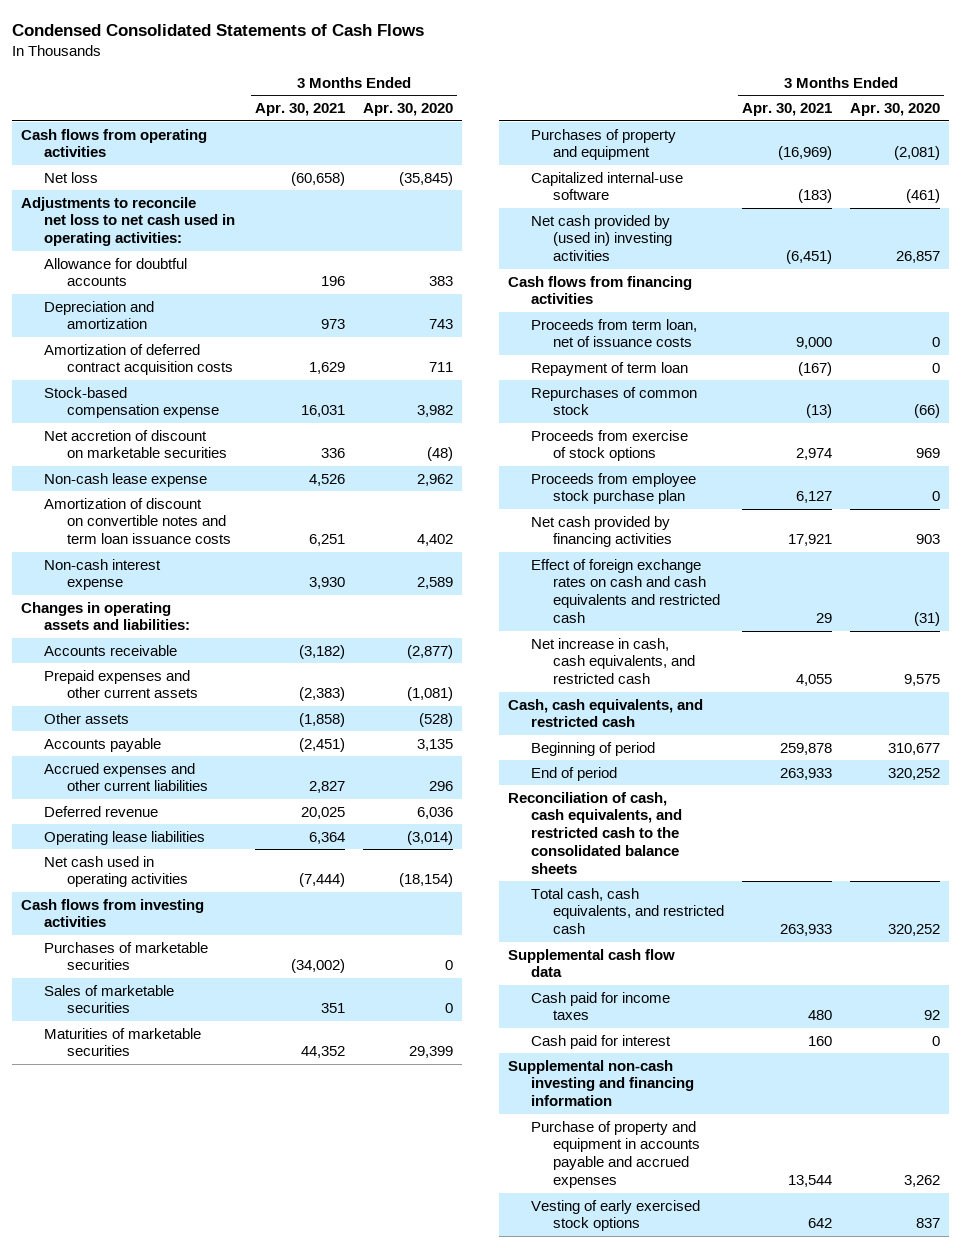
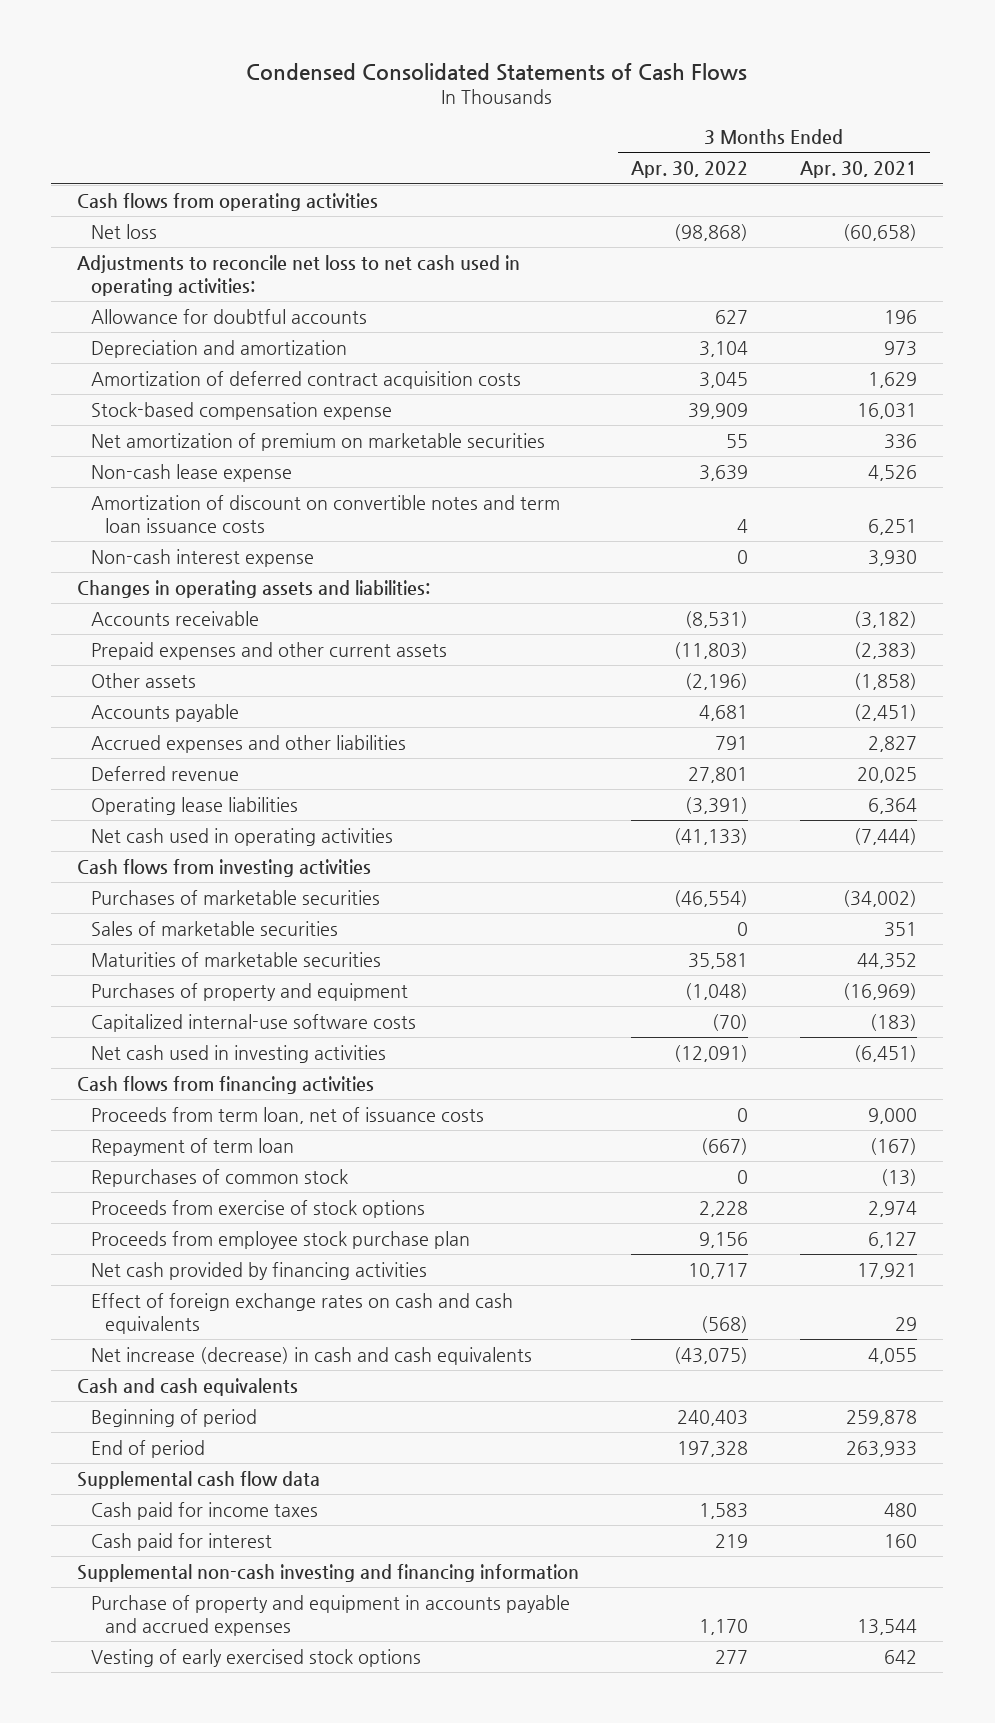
- | 3 Months Ended Apr. 30, 2021 | 3 Months Ended Apr. 30, 2020
+ | 3 Months Ended Apr. 30, 2022 | 3 Months Ended Apr. 30, 2021
- Net accretion of discount on marketable securities | 336 | (48)
+ Net amortization of premium on marketable securities | 55 | 336
- Accrued expenses and other current liabilities | 2,827 | 296
+ Accrued expenses and other liabilities | 791 | 2,827
- Capitalized internal-use software | (183) | (461)
- Net cash provided by (used in) investing activities | (6,451) | 26,857
+ Capitalized internal-use software costs | (70) | (183)
+ Net cash used in investing activities | (12,091) | (6,451)
- Effect of foreign exchange rates on cash and cash equivalents and restricted cash | 29 | (31)
- Net increase in cash, cash equivalents, and restricted cash | 4,055 | 9,575
- Cash, cash equivalents, and restricted cash
+ Effect of foreign exchange rates on cash and cash equivalents | (568) | 29
+ Net increase (decrease) in cash and cash equivalents | (43,075) | 4,055
+ Cash and cash equivalents
- Reconciliation of cash, cash equivalents, and restricted cash to the consolidated balance sheets
- Total cash, cash equivalents, and restricted cash | 263,933 | 320,252

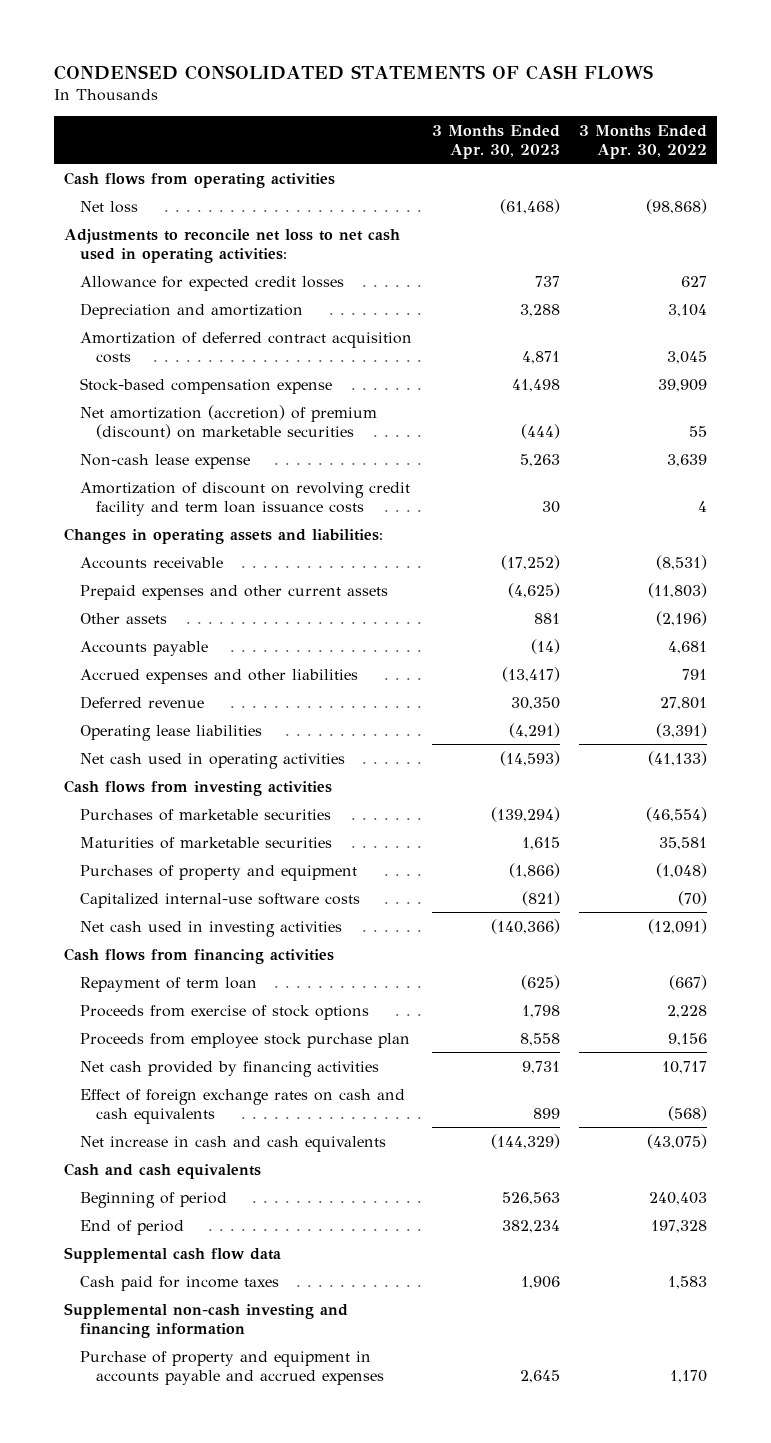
- Condensed Consolidated Statements of Cash Flows
+ CONDENSED CONSOLIDATED STATEMENTS OF CASH FLOWS
- | 3 Months Ended Apr. 30, 2022 | 3 Months Ended Apr. 30, 2021
+ | 3 Months Ended Apr. 30, 2023 | 3 Months Ended Apr. 30, 2022
- Allowance for doubtful accounts | 627 | 196
+ Allowance for expected credit losses | 737 | 627
- Net amortization of premium on marketable securities | 55 | 336
+ Net amortization (accretion) of premium (discount) on marketable securities | (444) | 55
- Amortization of discount on convertible notes and term loan issuance costs | 4 | 6,251
- Non-cash interest expense | 0 | 3,930
+ Amortization of discount on revolving credit facility and term loan issuance costs | 30 | 4
- Sales of marketable securities | 0 | 351
- Proceeds from term loan, net of issuance costs | 0 | 9,000
- Repurchases of common stock | 0 | (13)
- Net increase (decrease) in cash and cash equivalents | (43,075) | 4,055
+ Net increase in cash and cash equivalents | (144,329) | (43,075)
- Cash paid for interest | 219 | 160
- Vesting of early exercised stock options | 277 | 642

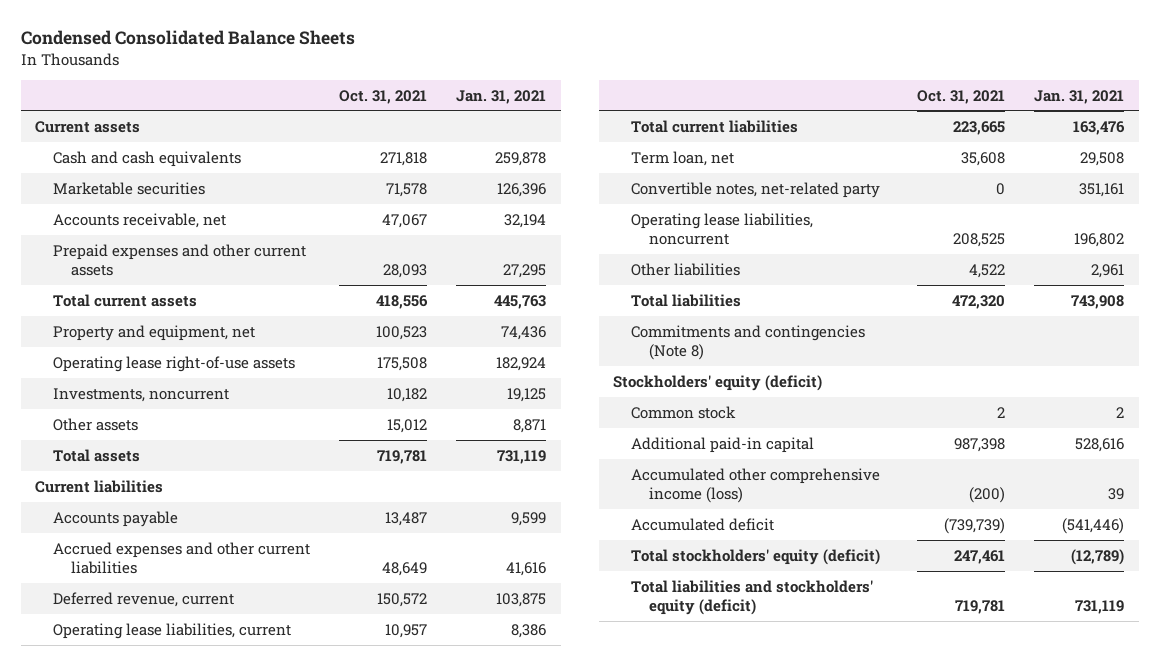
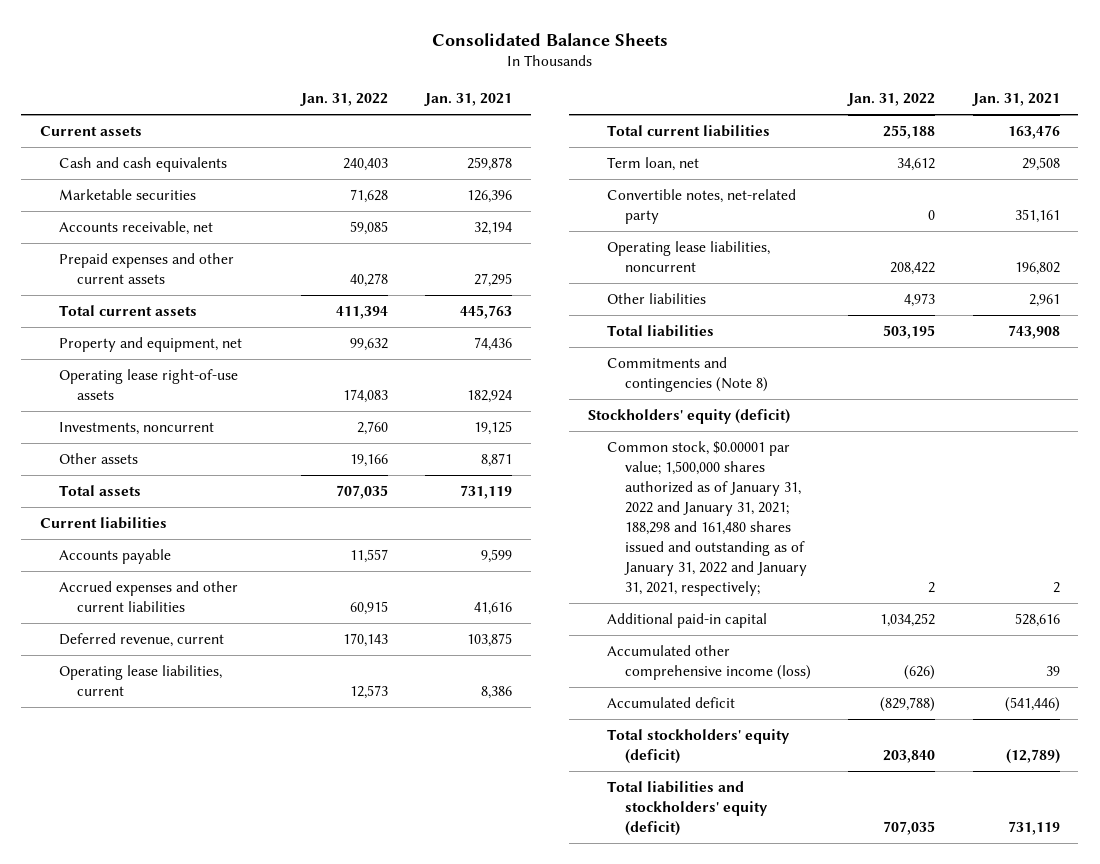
- Condensed Consolidated Balance Sheets
+ Consolidated Balance Sheets
- | Oct. 31, 2021 | Jan. 31, 2021
+ | Jan. 31, 2022 | Jan. 31, 2021
- Common stock | 2 | 2
+ Common stock, $0.00001 par value; 1,500,000 shares authorized as of January 31, 2022 and January 31, 2021; 188,298 and 161,480 shares issued and outstanding as of January 31, 2022 and January 31, 2021, respectively; | 2 | 2

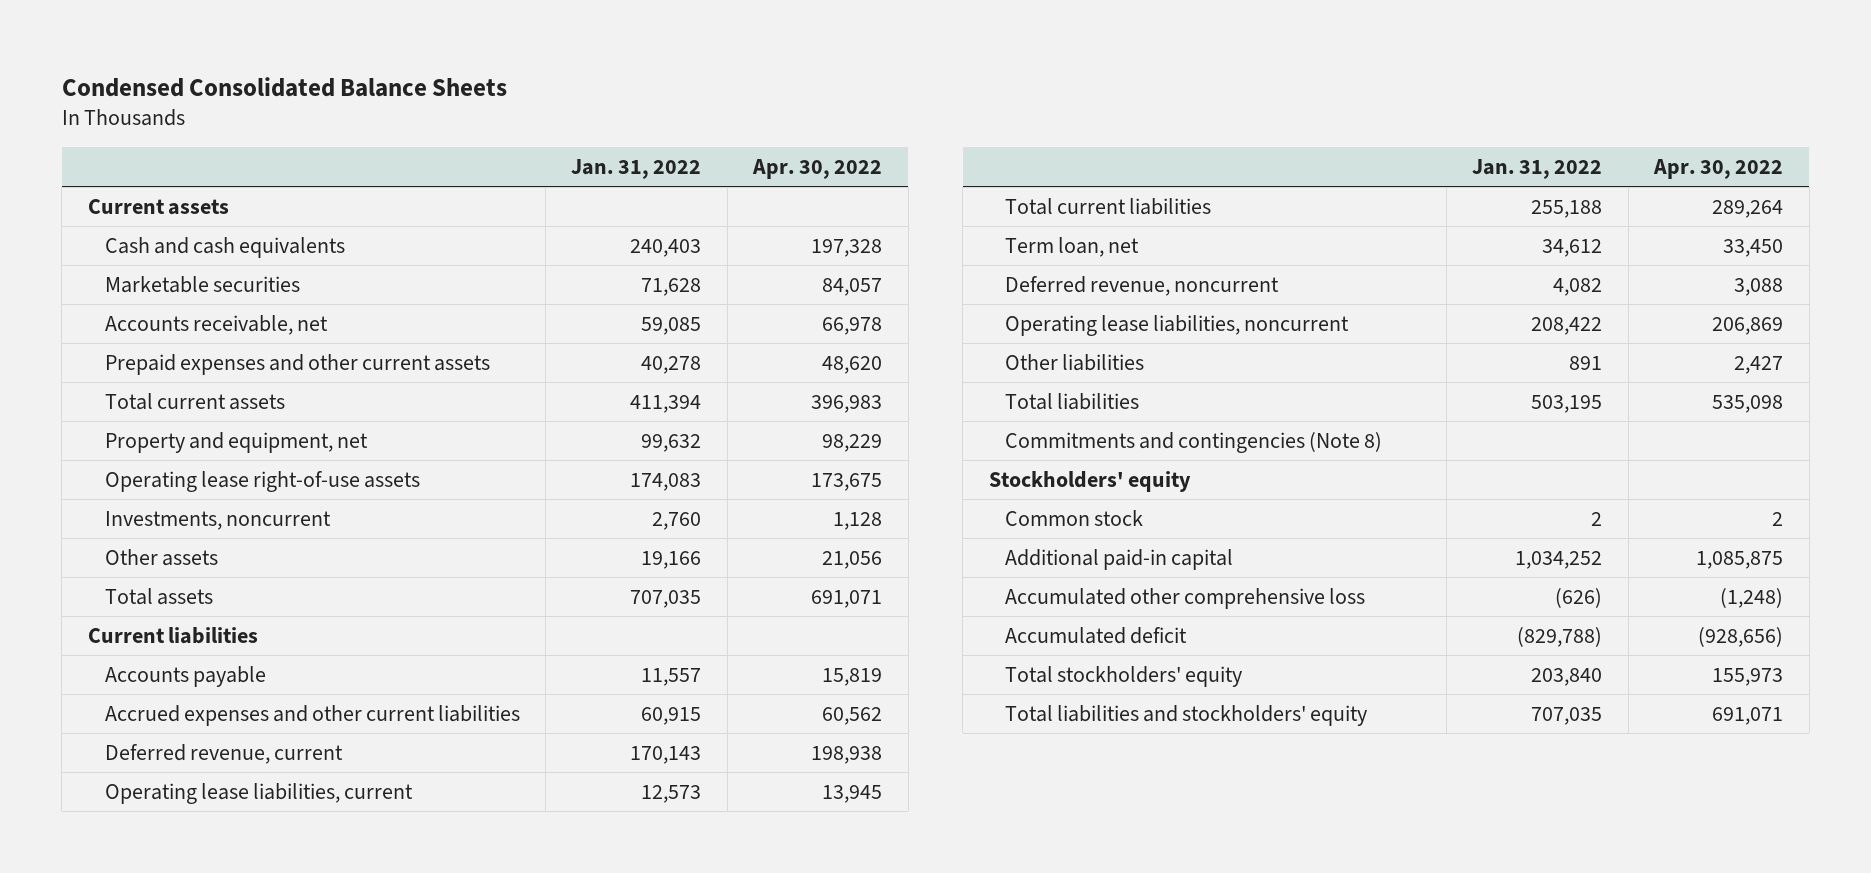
- Consolidated Balance Sheets
+ Condensed Consolidated Balance Sheets
- | Jan. 31, 2022 | Jan. 31, 2021
+ | Jan. 31, 2022 | Apr. 30, 2022
- Convertible notes, net-related party | 0 | 351,161
+ Deferred revenue, noncurrent | 4,082 | 3,088
- Other liabilities | 4,973 | 2,961
+ Other liabilities | 891 | 2,427
- Stockholders' equity (deficit)
- Common stock, $0.00001 par value; 1,500,000 shares authorized as of January 31, 2022 and January 31, 2021; 188,298 and 161,480 shares issued and outstanding as of January 31, 2022 and January 31, 2021, respectively; | 2 | 2
+ Stockholders' equity
+ Common stock | 2 | 2
- Accumulated other comprehensive income (loss) | (626) | 39
+ Accumulated other comprehensive loss | (626) | (1,248)
- Total stockholders' equity (deficit) | 203,840 | (12,789)
- Total liabilities and stockholders' equity (deficit) | 707,035 | 731,119
+ Total stockholders' equity | 203,840 | 155,973
+ Total liabilities and stockholders' equity | 707,035 | 691,071

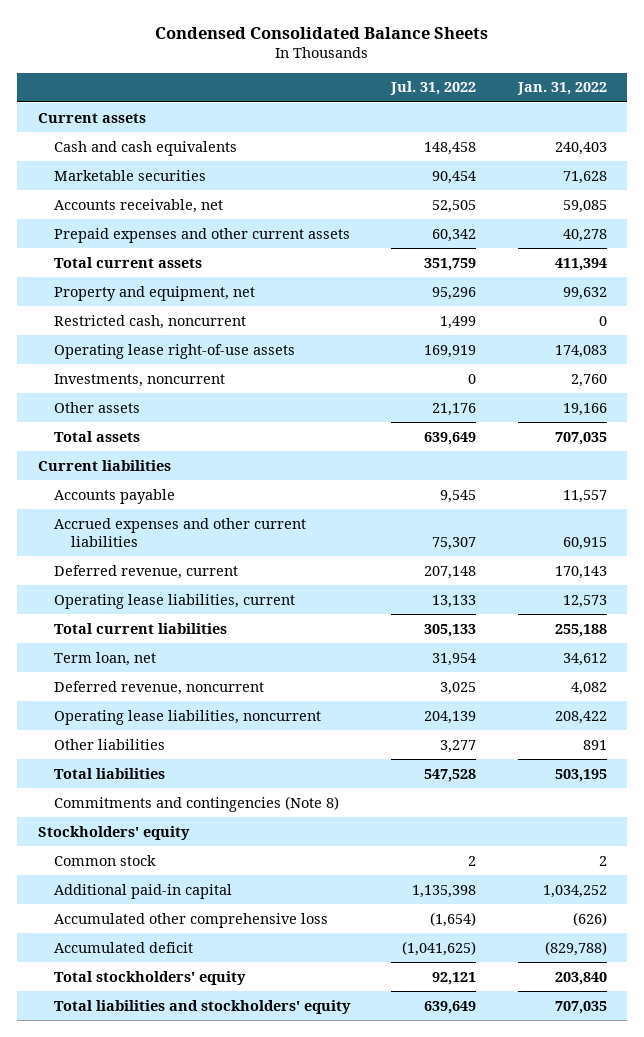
- | Jan. 31, 2022 | Apr. 30, 2022
+ | Jul. 31, 2022 | Jan. 31, 2022
+ Restricted cash, noncurrent | 1,499 | 0

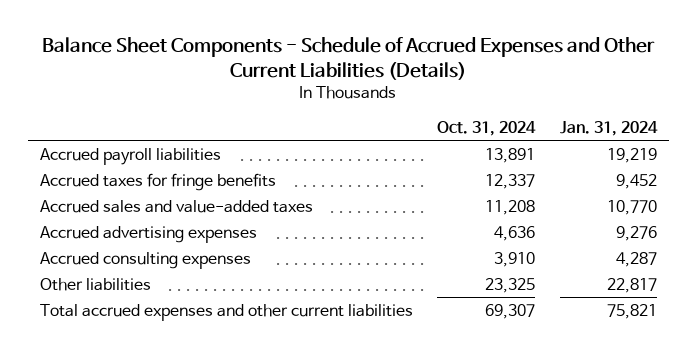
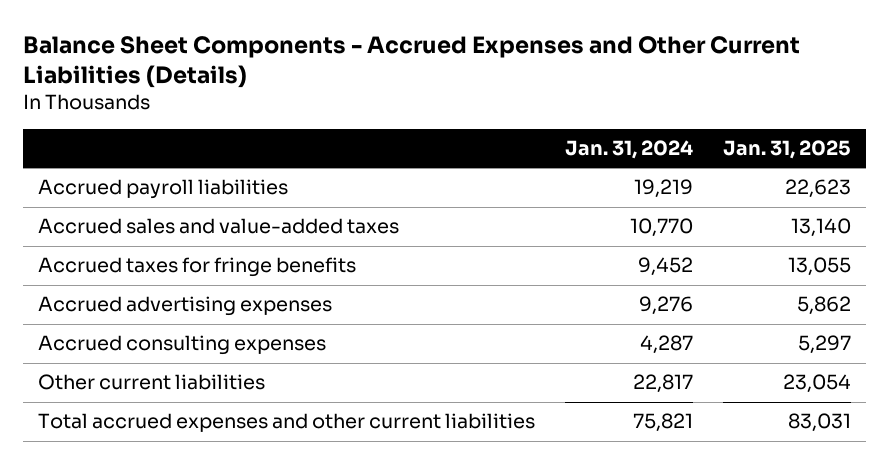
- Balance Sheet Components - Schedule of Accrued Expenses and Other Current Liabilities (Details)
+ Balance Sheet Components - Accrued Expenses and Other Current Liabilities (Details)
- | Oct. 31, 2024 | Jan. 31, 2024
+ | Jan. 31, 2024 | Jan. 31, 2025
moved down: Accrued taxes for fringe benefits | 9,452 | 13,055
- Other liabilities | 23,325 | 22,817
+ Other current liabilities | 22,817 | 23,054

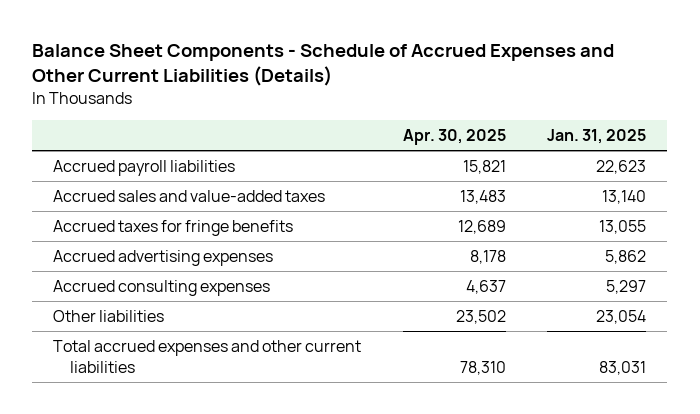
- Balance Sheet Components - Accrued Expenses and Other Current Liabilities (Details)
+ Balance Sheet Components - Schedule of Accrued Expenses and Other Current Liabilities (Details)
- | Jan. 31, 2024 | Jan. 31, 2025
+ | Apr. 30, 2025 | Jan. 31, 2025
- Other current liabilities | 22,817 | 23,054
+ Other liabilities | 23,502 | 23,054

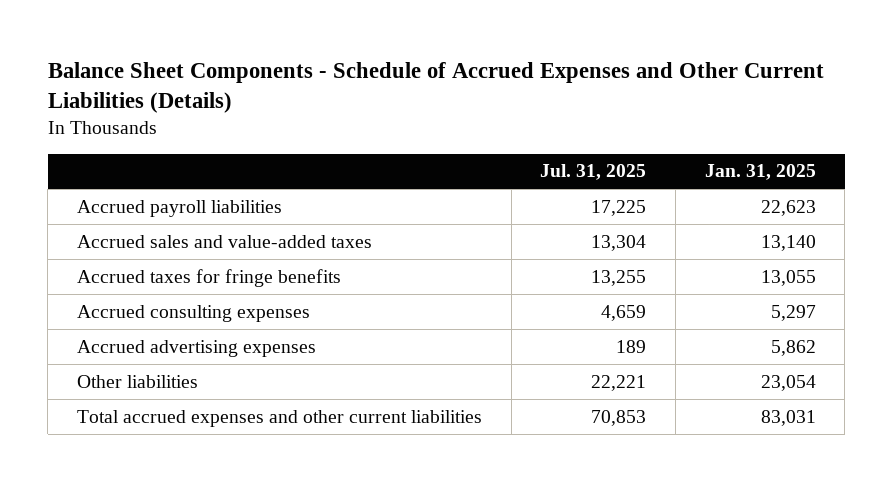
- | Apr. 30, 2025 | Jan. 31, 2025
+ | Jul. 31, 2025 | Jan. 31, 2025
moved down: Accrued advertising expenses | 189 | 5,862

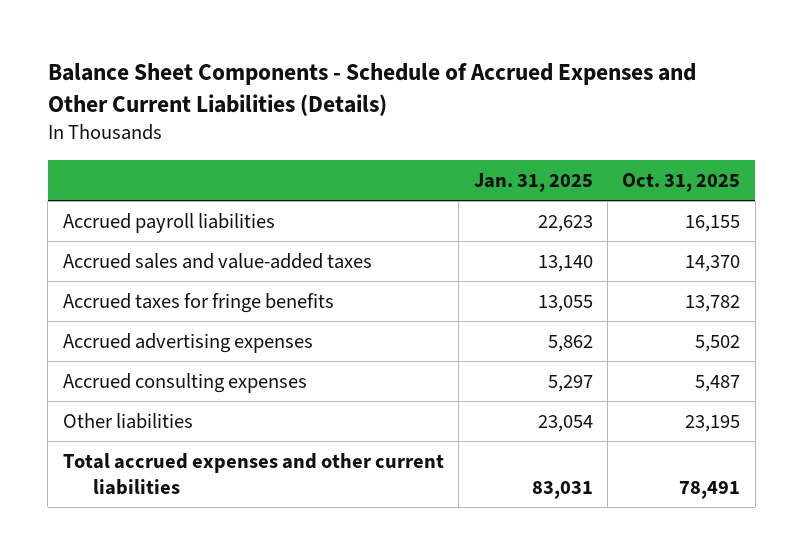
- | Jul. 31, 2025 | Jan. 31, 2025
+ | Jan. 31, 2025 | Oct. 31, 2025
moved down: Accrued consulting expenses | 5,297 | 5,487

